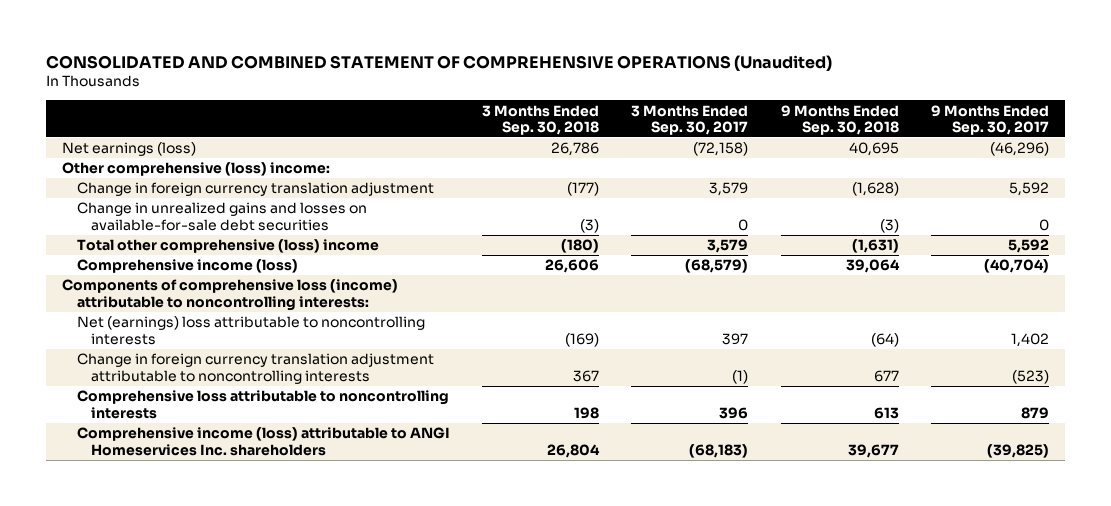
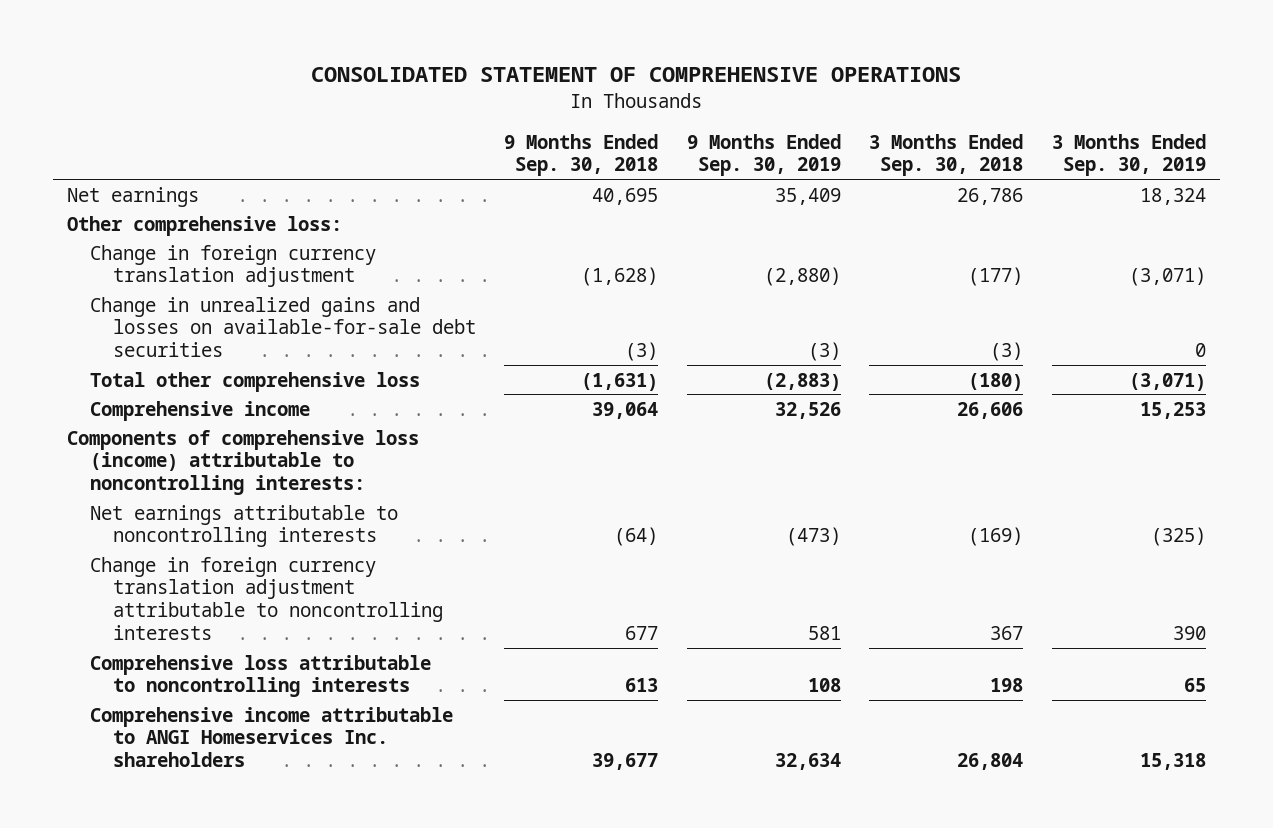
- CONSOLIDATED AND COMBINED STATEMENT OF COMPREHENSIVE OPERATIONS (Unaudited)
+ CONSOLIDATED STATEMENT OF COMPREHENSIVE OPERATIONS
- | 3 Months Ended Sep. 30, 2018 | 3 Months Ended Sep. 30, 2017 | 9 Months Ended Sep. 30, 2018 | 9 Months Ended Sep. 30, 2017
+ | 9 Months Ended Sep. 30, 2018 | 9 Months Ended Sep. 30, 2019 | 3 Months Ended Sep. 30, 2018 | 3 Months Ended Sep. 30, 2019
- Net earnings (loss) | 26,786 | (72,158) | 40,695 | (46,296)
- Other comprehensive (loss) income:
+ Net earnings | 40,695 | 35,409 | 26,786 | 18,324
+ Other comprehensive loss:
- Total other comprehensive (loss) income | (180) | 3,579 | (1,631) | 5,592
- Comprehensive income (loss) | 26,606 | (68,579) | 39,064 | (40,704)
+ Total other comprehensive loss | (1,631) | (2,883) | (180) | (3,071)
+ Comprehensive income | 39,064 | 32,526 | 26,606 | 15,253
- Net (earnings) loss attributable to noncontrolling interests | (169) | 397 | (64) | 1,402
+ Net earnings attributable to noncontrolling interests | (64) | (473) | (169) | (325)
- Comprehensive income (loss) attributable to ANGI Homeservices Inc. shareholders | 26,804 | (68,183) | 39,677 | (39,825)
+ Comprehensive income attributable to ANGI Homeservices Inc. shareholders | 39,677 | 32,634 | 26,804 | 15,318

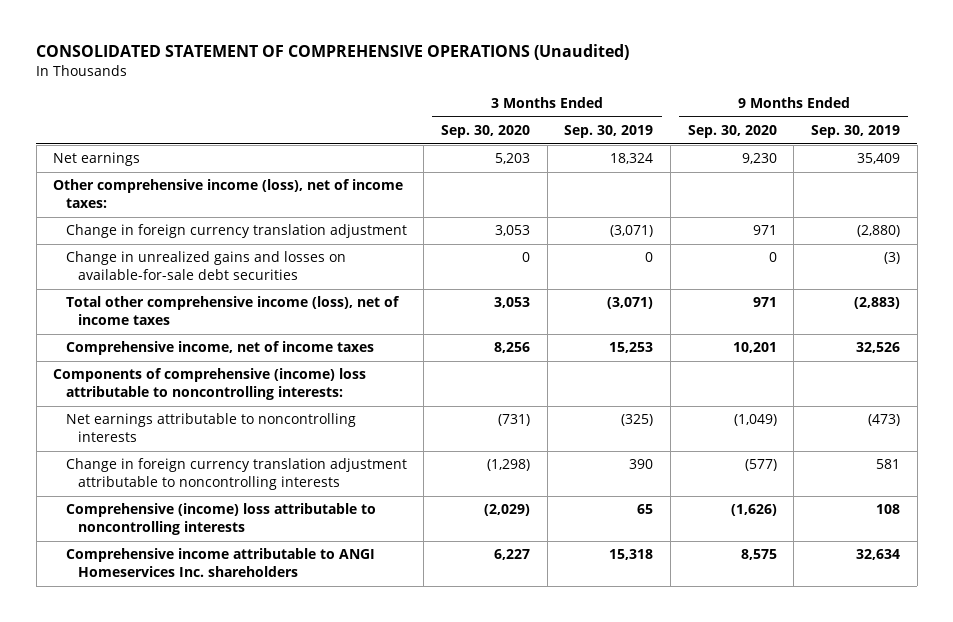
- CONSOLIDATED STATEMENT OF COMPREHENSIVE OPERATIONS
+ CONSOLIDATED STATEMENT OF COMPREHENSIVE OPERATIONS (Unaudited)
- | 9 Months Ended Sep. 30, 2018 | 9 Months Ended Sep. 30, 2019 | 3 Months Ended Sep. 30, 2018 | 3 Months Ended Sep. 30, 2019
+ | 3 Months Ended Sep. 30, 2020 | 3 Months Ended Sep. 30, 2019 | 9 Months Ended Sep. 30, 2020 | 9 Months Ended Sep. 30, 2019
- Other comprehensive loss:
+ Other comprehensive income (loss), net of income taxes:
- Total other comprehensive loss | (1,631) | (2,883) | (180) | (3,071)
- Comprehensive income | 39,064 | 32,526 | 26,606 | 15,253
- Components of comprehensive loss (income) attributable to noncontrolling interests:
+ Total other comprehensive income (loss), net of income taxes | 3,053 | (3,071) | 971 | (2,883)
+ Comprehensive income, net of income taxes | 8,256 | 15,253 | 10,201 | 32,526
+ Components of comprehensive (income) loss attributable to noncontrolling interests:
- Comprehensive loss attributable to noncontrolling interests | 613 | 108 | 198 | 65
+ Comprehensive (income) loss attributable to noncontrolling interests | (2,029) | 65 | (1,626) | 108

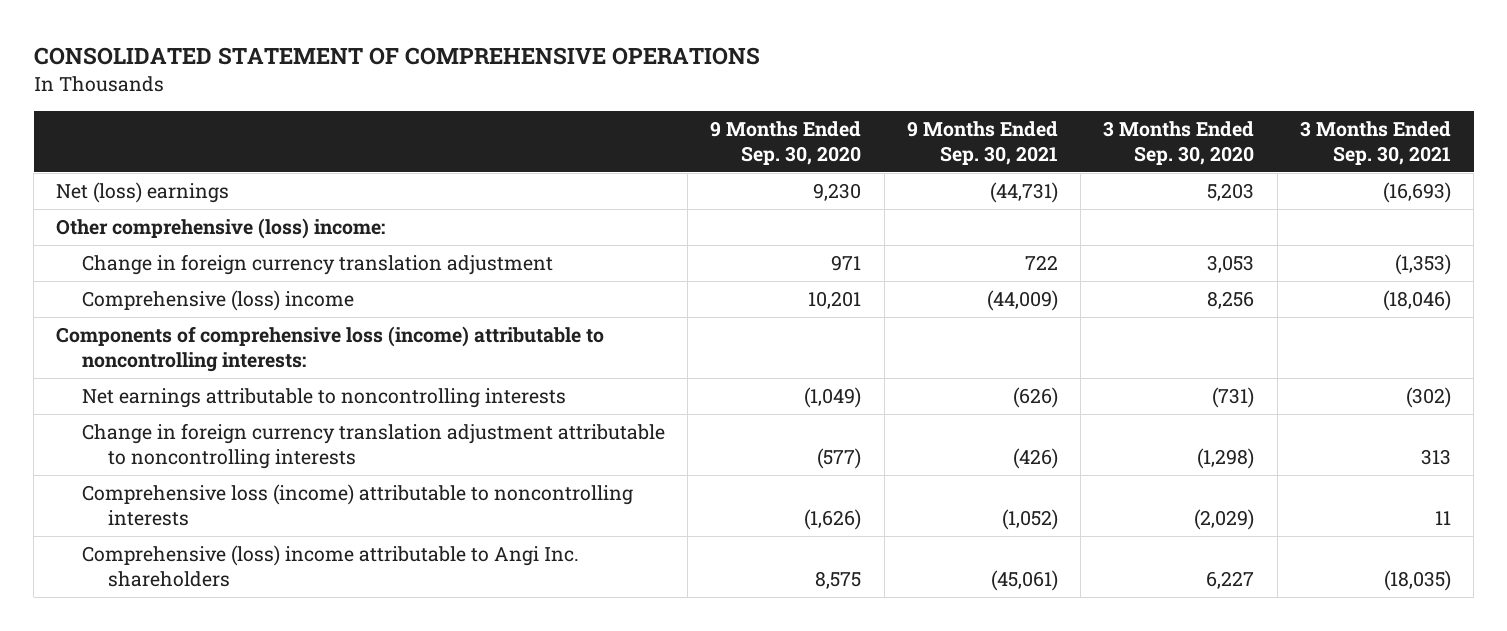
- CONSOLIDATED STATEMENT OF COMPREHENSIVE OPERATIONS (Unaudited)
+ CONSOLIDATED STATEMENT OF COMPREHENSIVE OPERATIONS
- | 3 Months Ended Sep. 30, 2020 | 3 Months Ended Sep. 30, 2019 | 9 Months Ended Sep. 30, 2020 | 9 Months Ended Sep. 30, 2019
+ | 9 Months Ended Sep. 30, 2020 | 9 Months Ended Sep. 30, 2021 | 3 Months Ended Sep. 30, 2020 | 3 Months Ended Sep. 30, 2021
- Net earnings | 5,203 | 18,324 | 9,230 | 35,409
- Other comprehensive income (loss), net of income taxes:
+ Net (loss) earnings | 9,230 | (44,731) | 5,203 | (16,693)
+ Other comprehensive (loss) income:
- Change in unrealized gains and losses on available-for-sale debt securities | 0 | 0 | 0 | (3)
- Total other comprehensive income (loss), net of income taxes | 3,053 | (3,071) | 971 | (2,883)
- Comprehensive income, net of income taxes | 8,256 | 15,253 | 10,201 | 32,526
- Components of comprehensive (income) loss attributable to noncontrolling interests:
+ Comprehensive (loss) income | 10,201 | (44,009) | 8,256 | (18,046)
+ Components of comprehensive loss (income) attributable to noncontrolling interests:
- Comprehensive (income) loss attributable to noncontrolling interests | (2,029) | 65 | (1,626) | 108
- Comprehensive income attributable to ANGI Homeservices Inc. shareholders | 6,227 | 15,318 | 8,575 | 32,634
+ Comprehensive loss (income) attributable to noncontrolling interests | (1,626) | (1,052) | (2,029) | 11
+ Comprehensive (loss) income attributable to Angi Inc. shareholders | 8,575 | (45,061) | 6,227 | (18,035)

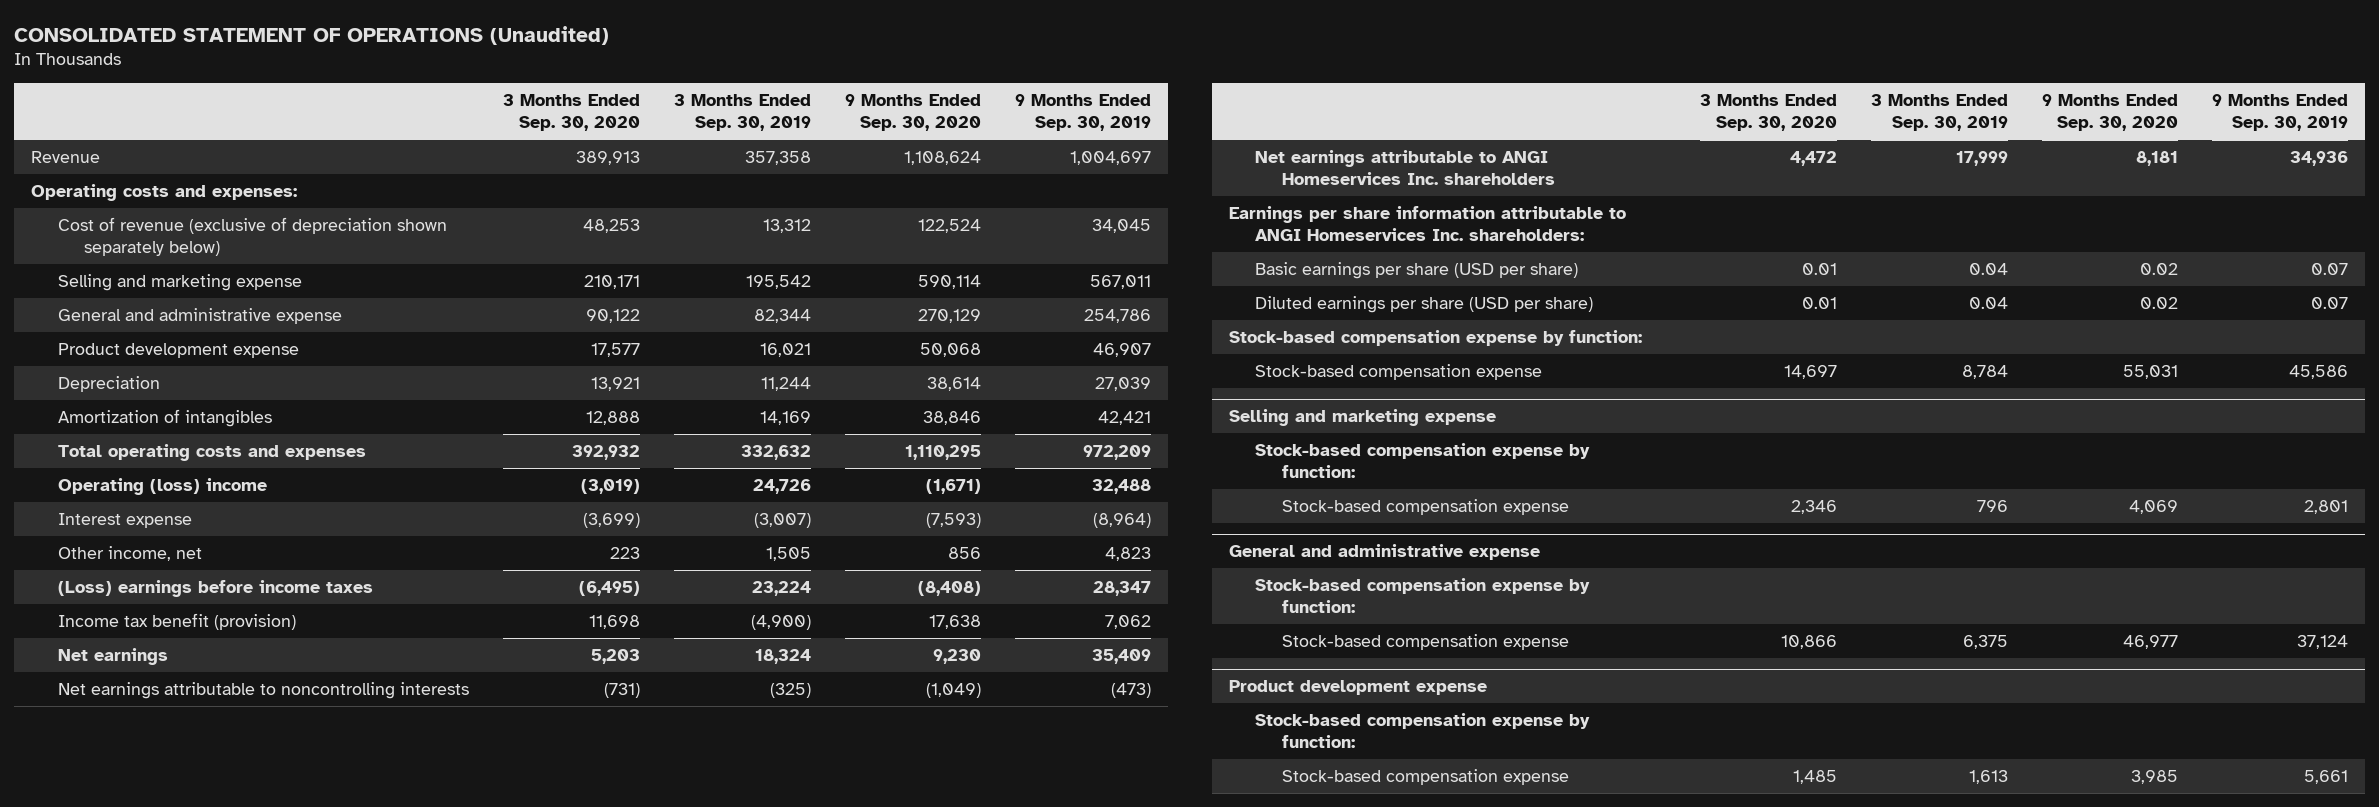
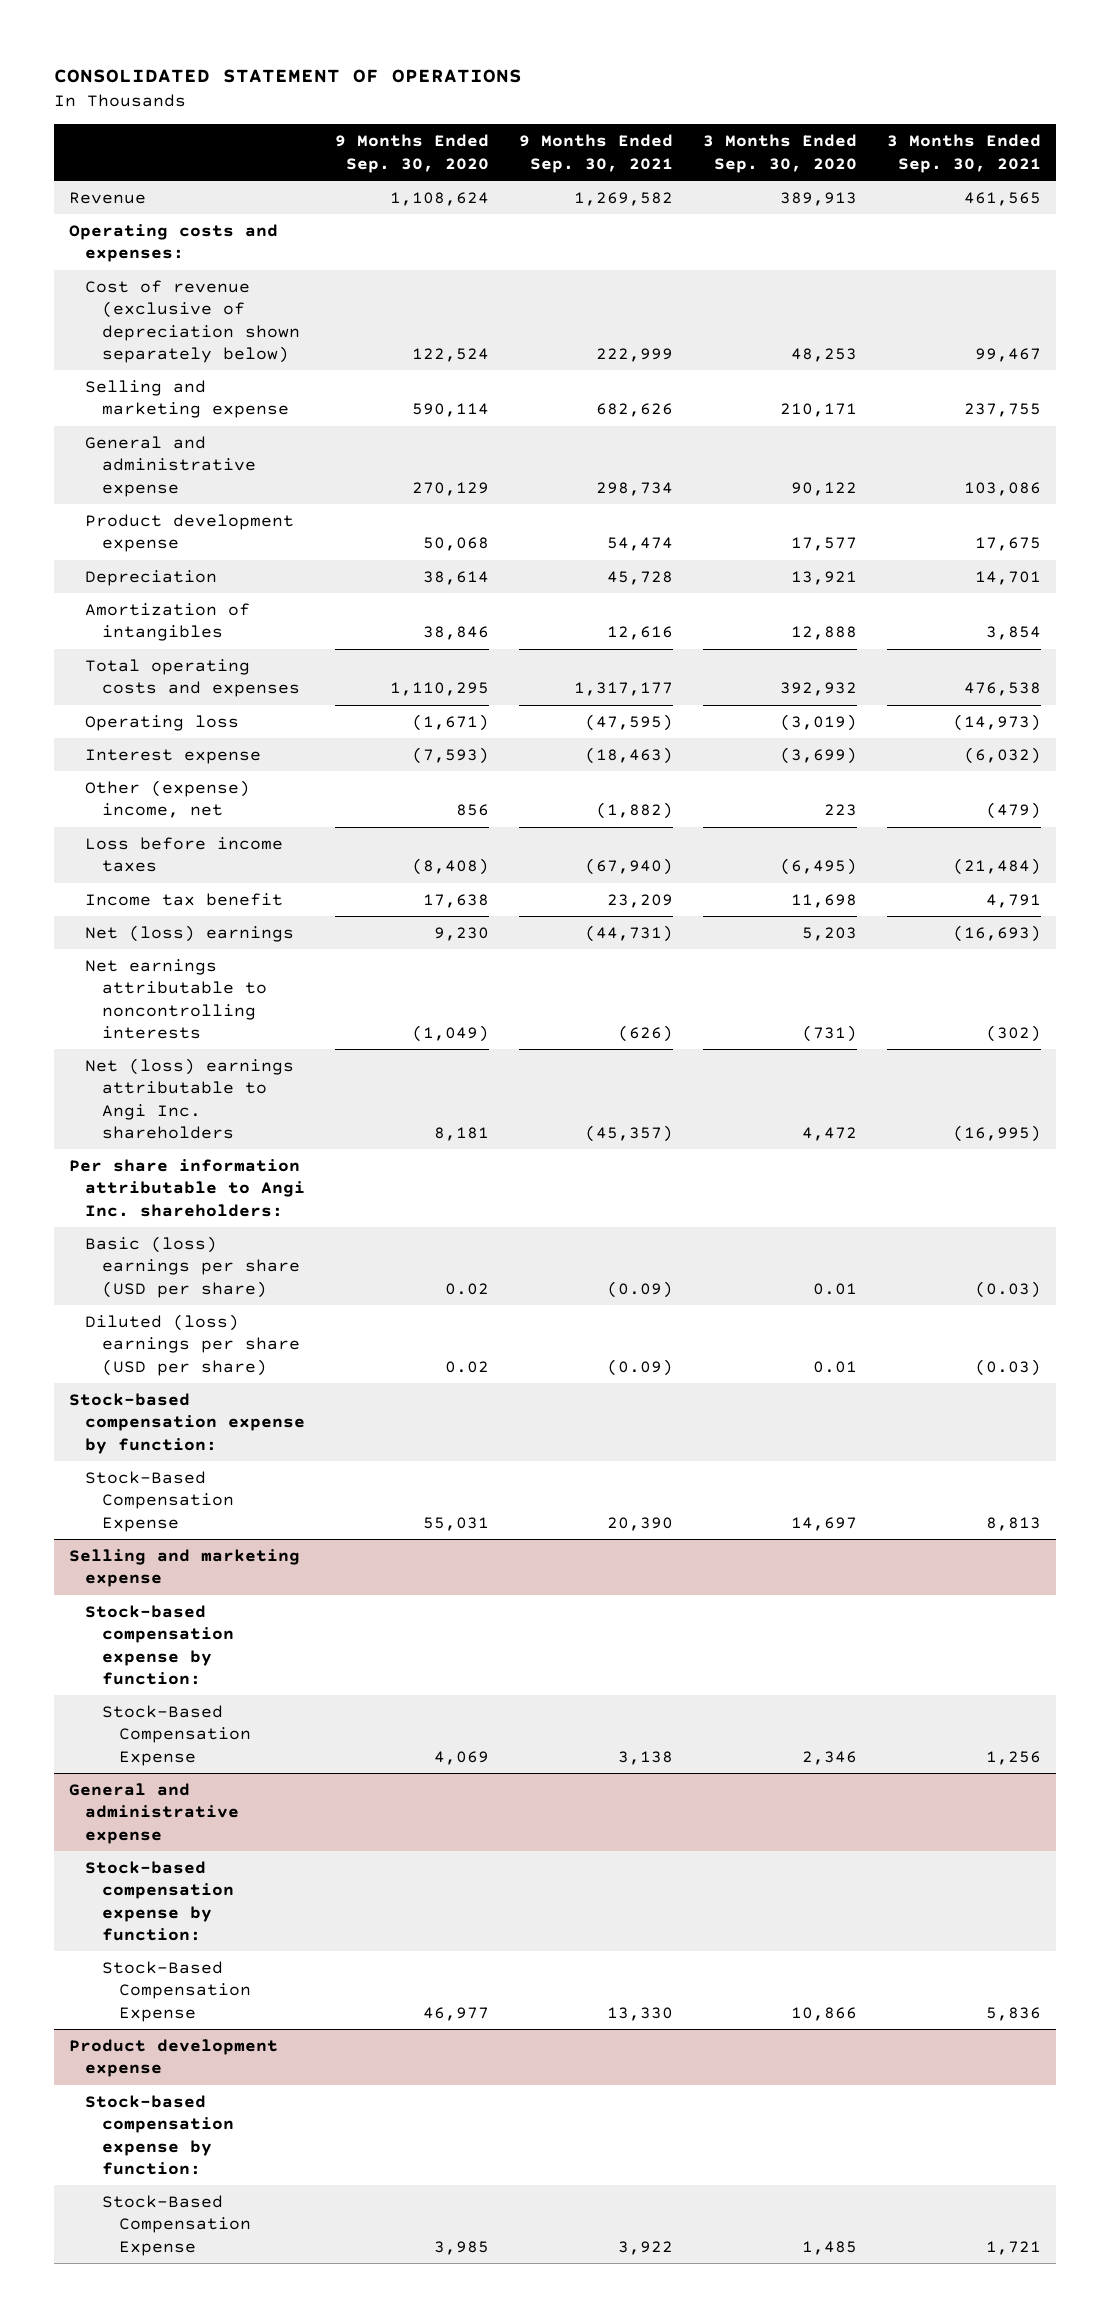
- CONSOLIDATED STATEMENT OF OPERATIONS (Unaudited)
+ CONSOLIDATED STATEMENT OF OPERATIONS
- | 3 Months Ended Sep. 30, 2020 | 3 Months Ended Sep. 30, 2019 | 9 Months Ended Sep. 30, 2020 | 9 Months Ended Sep. 30, 2019
+ | 9 Months Ended Sep. 30, 2020 | 9 Months Ended Sep. 30, 2021 | 3 Months Ended Sep. 30, 2020 | 3 Months Ended Sep. 30, 2021
- Operating (loss) income | (3,019) | 24,726 | (1,671) | 32,488
+ Operating loss | (1,671) | (47,595) | (3,019) | (14,973)
- Other income, net | 223 | 1,505 | 856 | 4,823
- (Loss) earnings before income taxes | (6,495) | 23,224 | (8,408) | 28,347
- Income tax benefit (provision) | 11,698 | (4,900) | 17,638 | 7,062
- Net earnings | 5,203 | 18,324 | 9,230 | 35,409
+ Other (expense) income, net | 856 | (1,882) | 223 | (479)
+ Loss before income taxes | (8,408) | (67,940) | (6,495) | (21,484)
+ Income tax benefit | 17,638 | 23,209 | 11,698 | 4,791
+ Net (loss) earnings | 9,230 | (44,731) | 5,203 | (16,693)
- Net earnings attributable to ANGI Homeservices Inc. shareholders | 4,472 | 17,999 | 8,181 | 34,936
- Earnings per share information attributable to ANGI Homeservices Inc. shareholders:
- Basic earnings per share (USD per share) | 0.01 | 0.04 | 0.02 | 0.07
- Diluted earnings per share (USD per share) | 0.01 | 0.04 | 0.02 | 0.07
+ Net (loss) earnings attributable to Angi Inc. shareholders | 8,181 | (45,357) | 4,472 | (16,995)
+ Per share information attributable to Angi Inc. shareholders:
+ Basic (loss) earnings per share (USD per share) | 0.02 | (0.09) | 0.01 | (0.03)
+ Diluted (loss) earnings per share (USD per share) | 0.02 | (0.09) | 0.01 | (0.03)
- Stock-based compensation expense | 14,697 | 8,784 | 55,031 | 45,586
+ Stock-Based Compensation Expense | 55,031 | 20,390 | 14,697 | 8,813
@ Selling and marketing expense
- Stock-based compensation expense | 2,346 | 796 | 4,069 | 2,801
+ Stock-Based Compensation Expense | 4,069 | 3,138 | 2,346 | 1,256
@ General and administrative expense
- Stock-based compensation expense | 10,866 | 6,375 | 46,977 | 37,124
+ Stock-Based Compensation Expense | 46,977 | 13,330 | 10,866 | 5,836
@ Product development expense
- Stock-based compensation expense | 1,485 | 1,613 | 3,985 | 5,661
+ Stock-Based Compensation Expense | 3,985 | 3,922 | 1,485 | 1,721

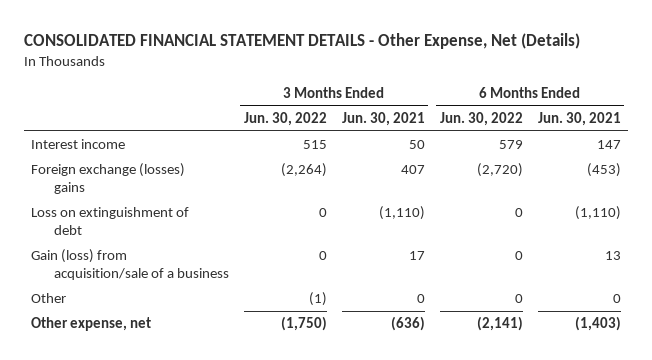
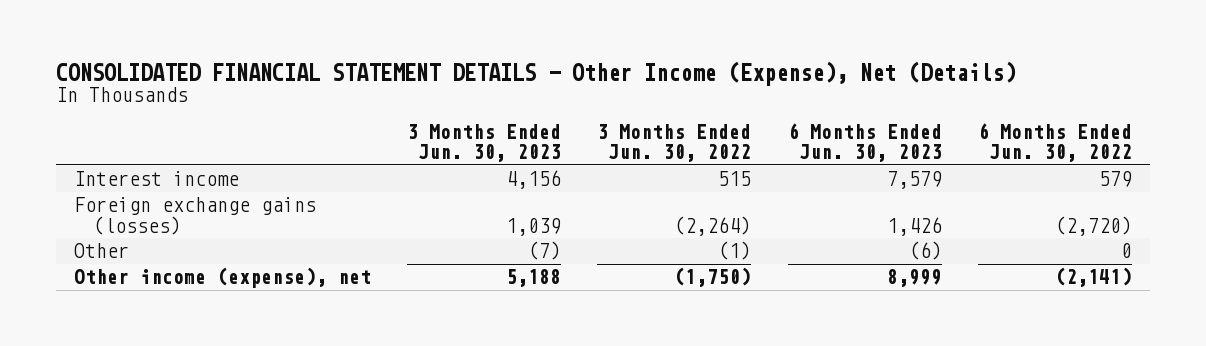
- CONSOLIDATED FINANCIAL STATEMENT DETAILS - Other Expense, Net (Details)
+ CONSOLIDATED FINANCIAL STATEMENT DETAILS - Other Income (Expense), Net (Details)
- | 3 Months Ended Jun. 30, 2022 | 3 Months Ended Jun. 30, 2021 | 6 Months Ended Jun. 30, 2022 | 6 Months Ended Jun. 30, 2021
+ | 3 Months Ended Jun. 30, 2023 | 3 Months Ended Jun. 30, 2022 | 6 Months Ended Jun. 30, 2023 | 6 Months Ended Jun. 30, 2022
- Foreign exchange (losses) gains | (2,264) | 407 | (2,720) | (453)
- Loss on extinguishment of debt | 0 | (1,110) | 0 | (1,110)
- Gain (loss) from acquisition/sale of a business | 0 | 17 | 0 | 13
+ Foreign exchange gains (losses) | 1,039 | (2,264) | 1,426 | (2,720)
- Other expense, net | (1,750) | (636) | (2,141) | (1,403)
+ Other income (expense), net | 5,188 | (1,750) | 8,999 | (2,141)

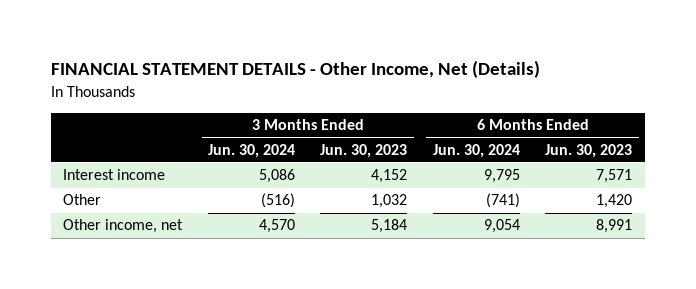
- CONSOLIDATED FINANCIAL STATEMENT DETAILS - Other Income (Expense), Net (Details)
+ FINANCIAL STATEMENT DETAILS - Other Income, Net (Details)
- | 3 Months Ended Jun. 30, 2023 | 3 Months Ended Jun. 30, 2022 | 6 Months Ended Jun. 30, 2023 | 6 Months Ended Jun. 30, 2022
+ | 3 Months Ended Jun. 30, 2024 | 3 Months Ended Jun. 30, 2023 | 6 Months Ended Jun. 30, 2024 | 6 Months Ended Jun. 30, 2023
- Interest income | 4,156 | 515 | 7,579 | 579
- Foreign exchange gains (losses) | 1,039 | (2,264) | 1,426 | (2,720)
- Other | (7) | (1) | (6) | 0
- Other income (expense), net | 5,188 | (1,750) | 8,999 | (2,141)
+ Interest income | 5,086 | 4,152 | 9,795 | 7,571
+ Other | (516) | 1,032 | (741) | 1,420
+ Other income, net | 4,570 | 5,184 | 9,054 | 8,991

